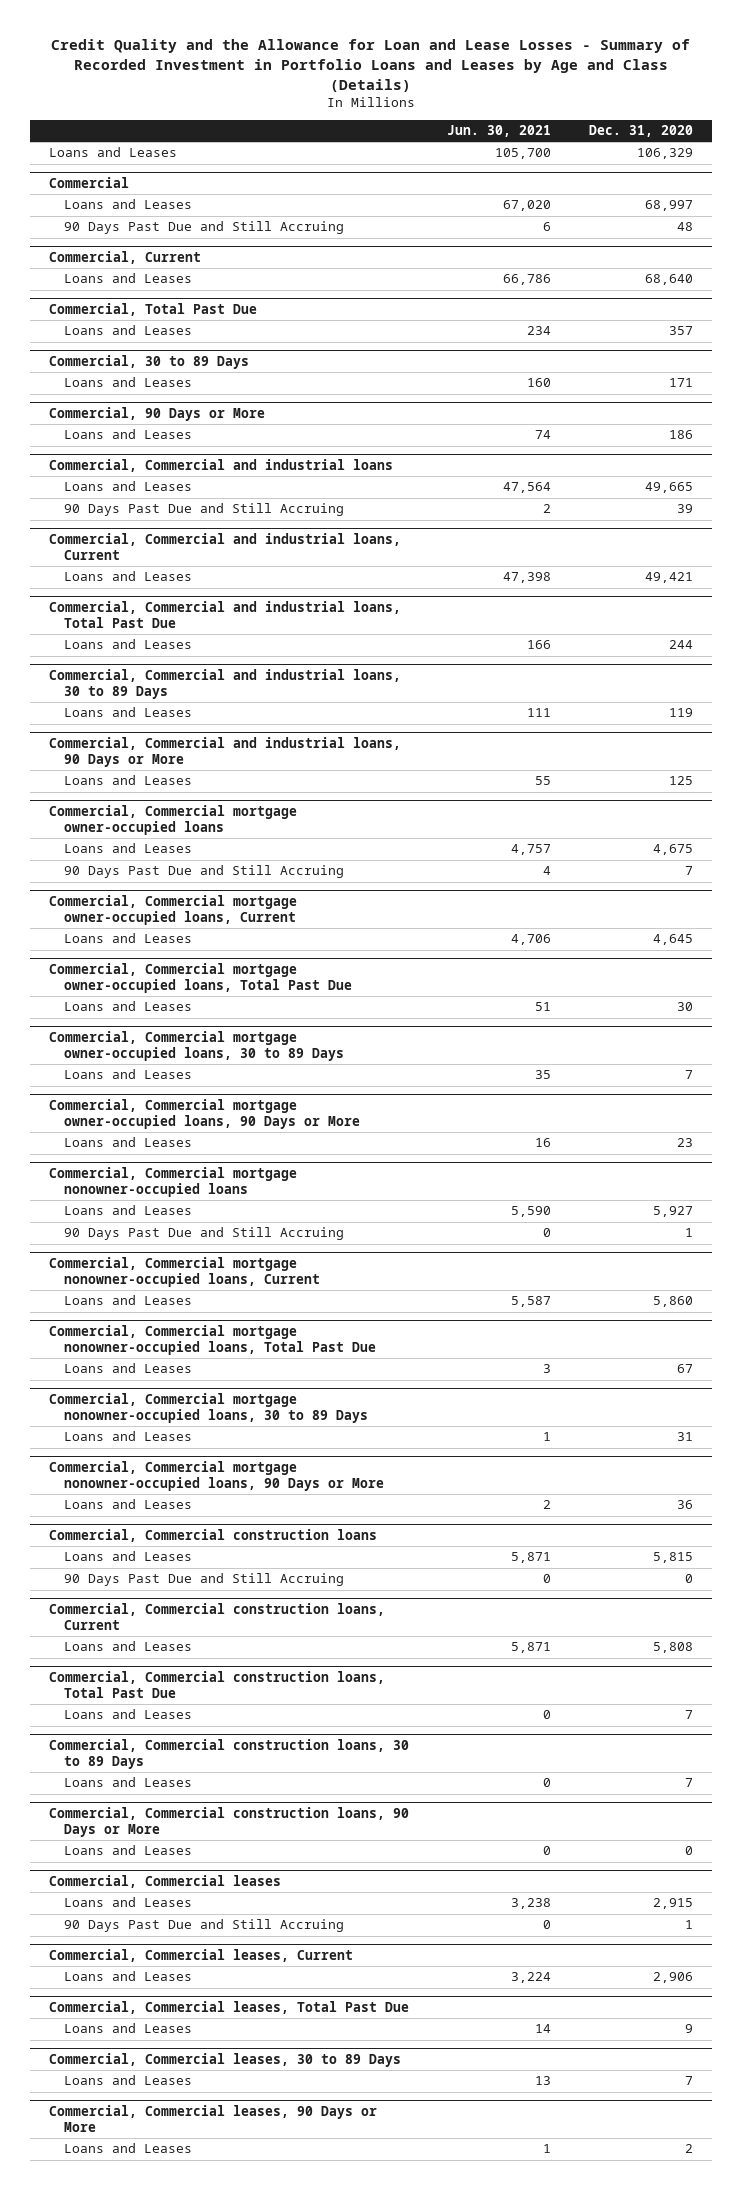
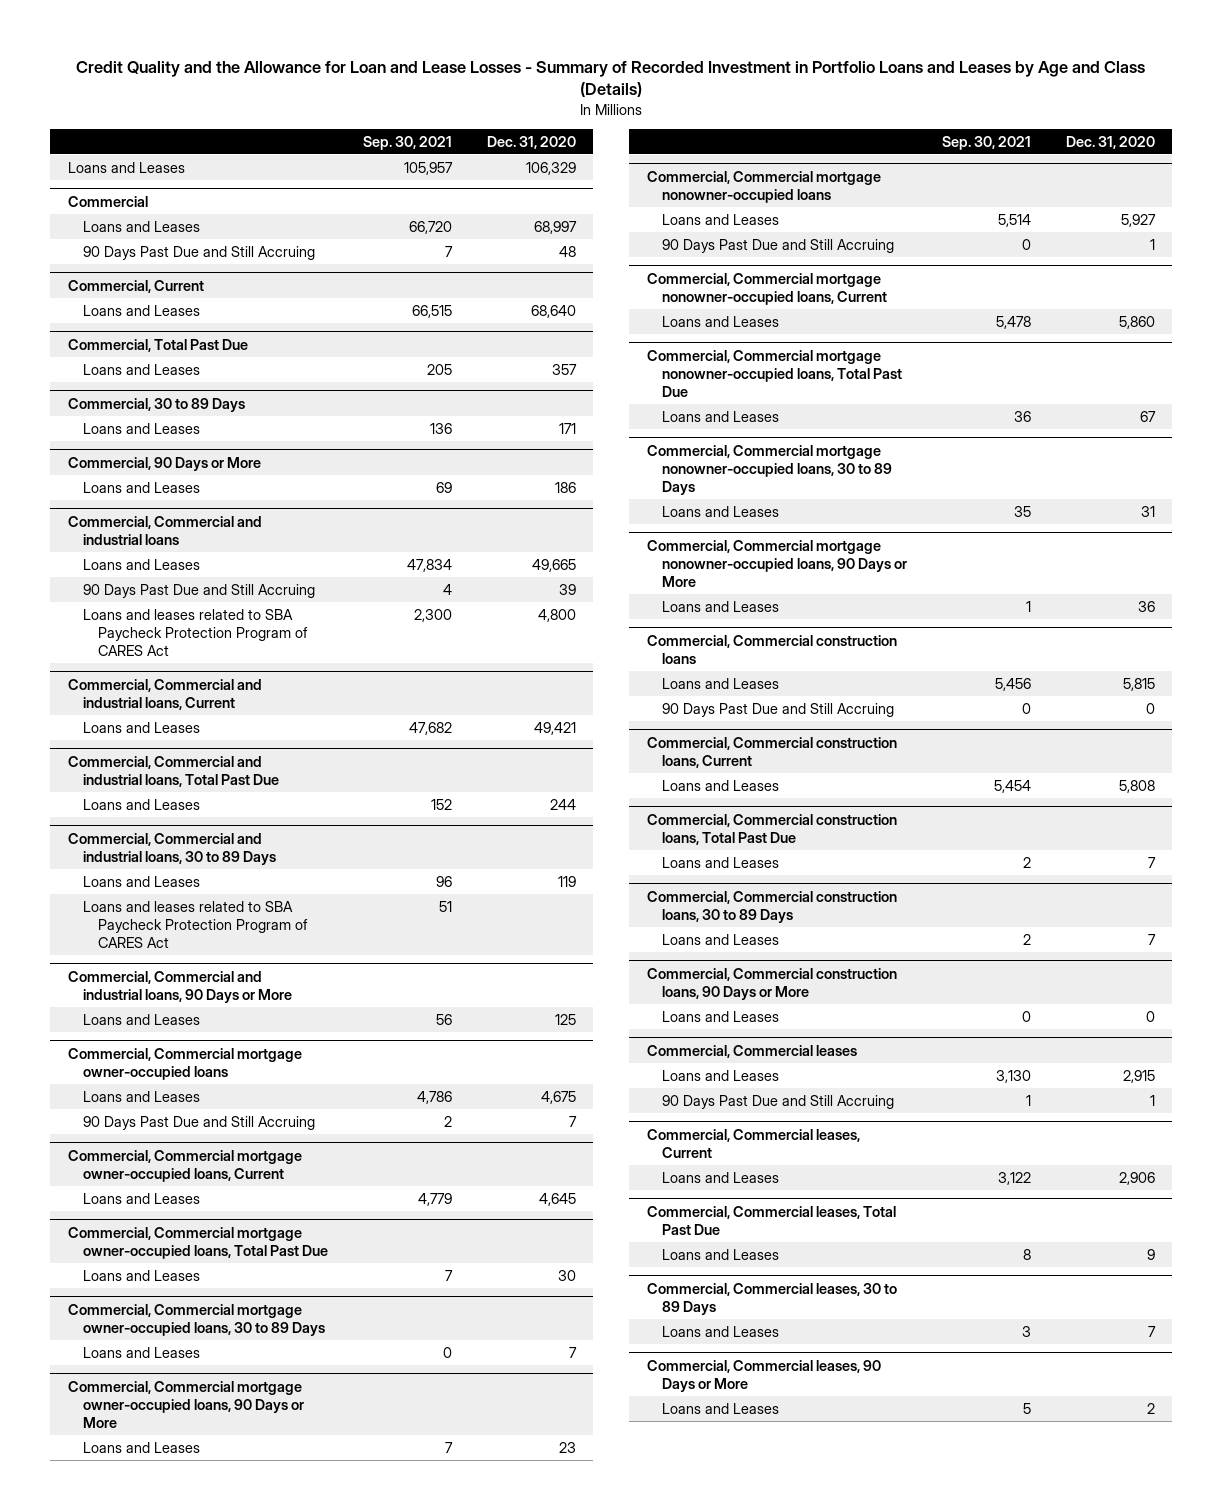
- | Jun. 30, 2021 | Dec. 31, 2020
+ | Sep. 30, 2021 | Dec. 31, 2020
@ Commercial, Commercial and industrial loans
+ Loans and leases related to SBA Paycheck Protection Program of CARES Act | 2,300 | 4,800
@ Commercial, Commercial and industrial loans, 30 to 89 Days
+ Loans and leases related to SBA Paycheck Protection Program of CARES Act | 51 |

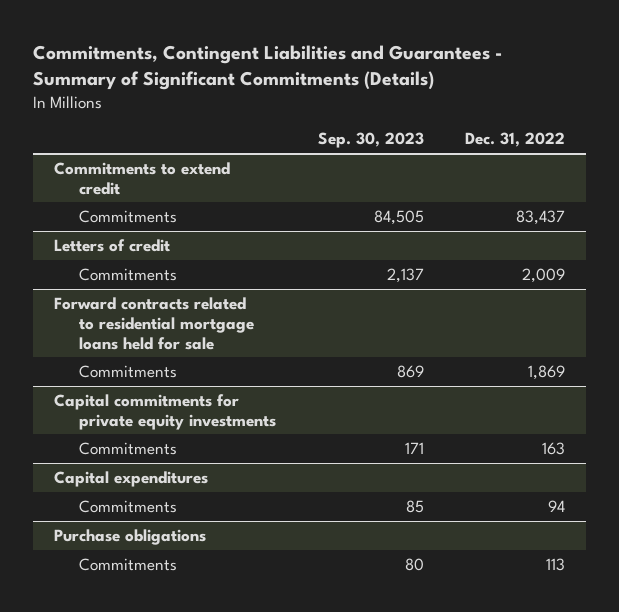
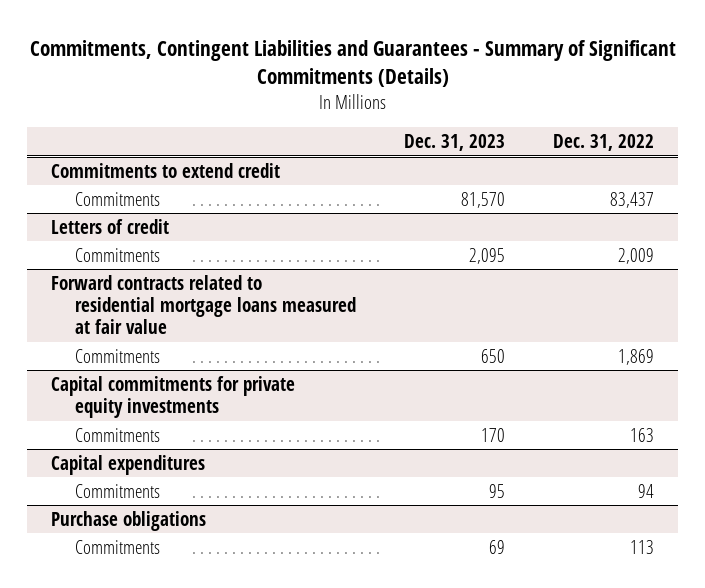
- | Sep. 30, 2023 | Dec. 31, 2022
+ | Dec. 31, 2023 | Dec. 31, 2022
- Forward contracts related to residential mortgage loans held for sale
+ Forward contracts related to residential mortgage loans measured at fair value

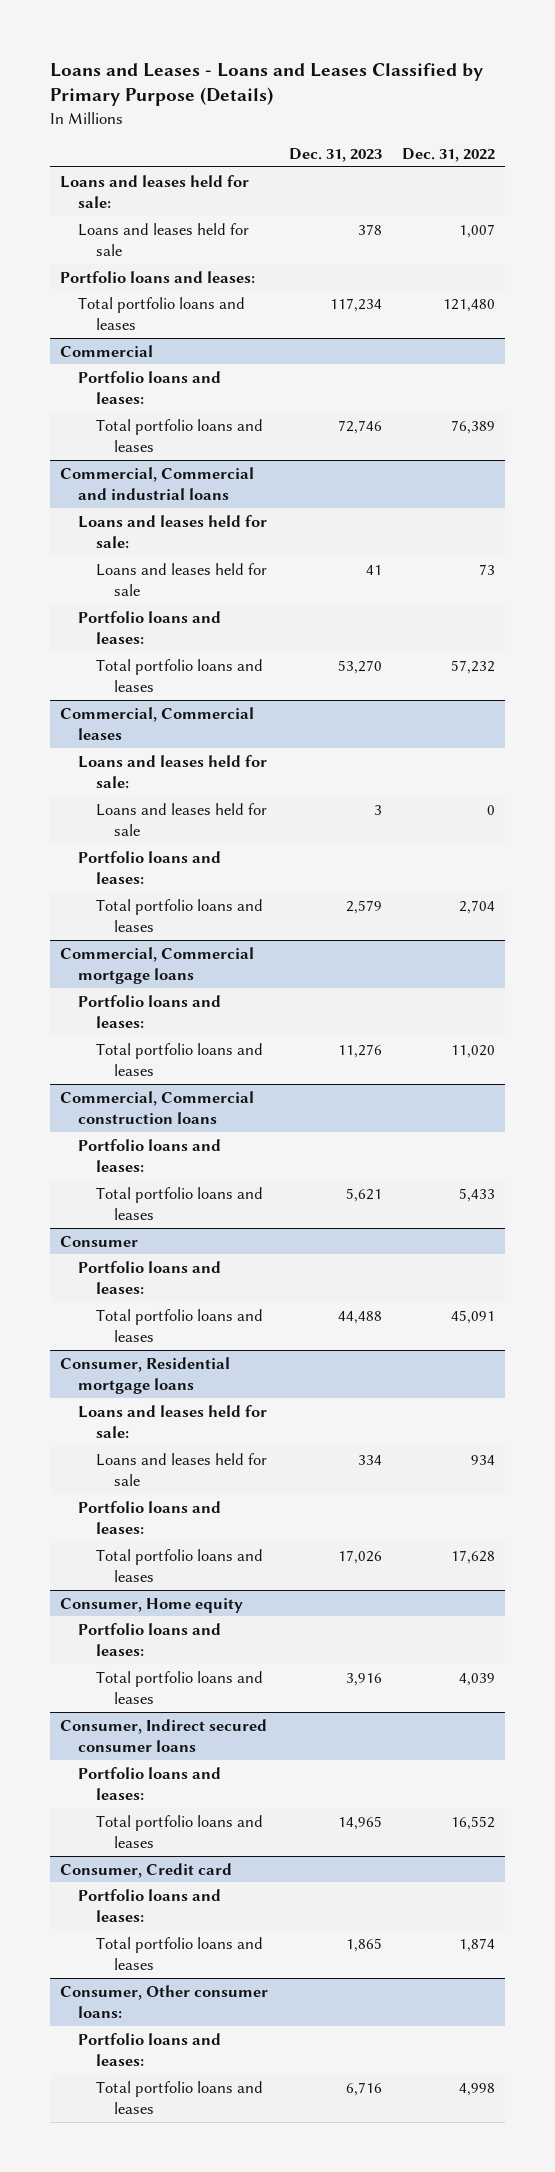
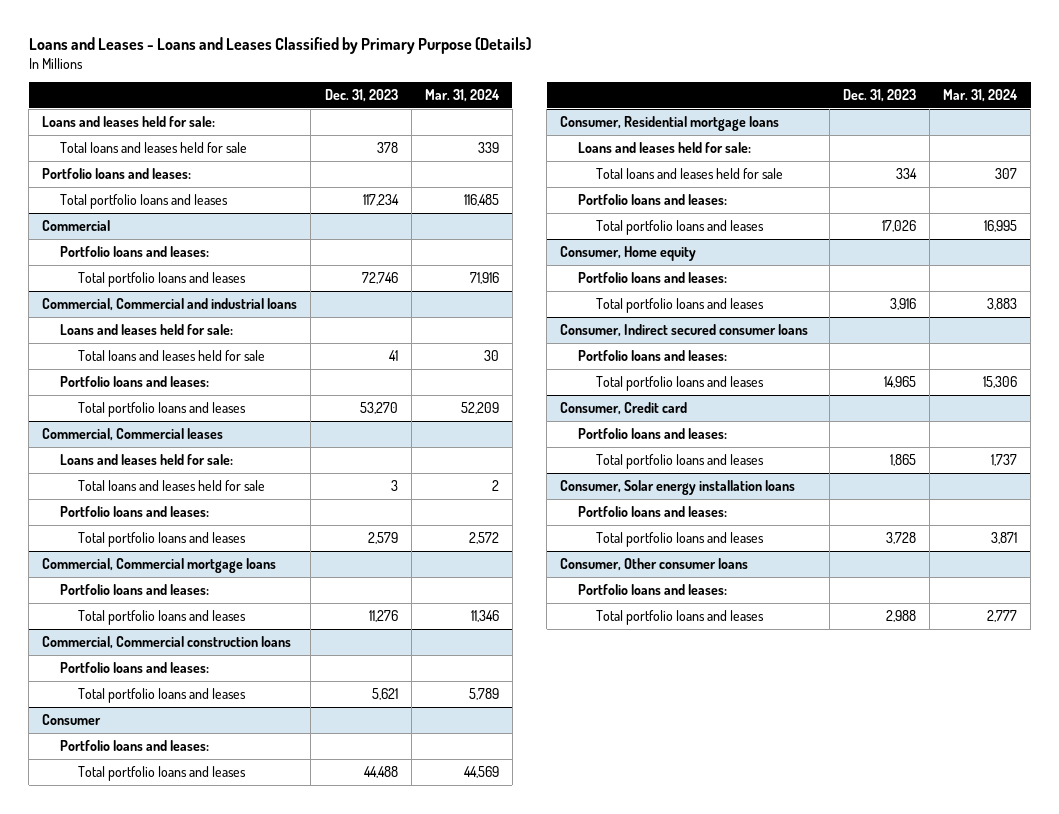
- | Dec. 31, 2023 | Dec. 31, 2022
+ | Dec. 31, 2023 | Mar. 31, 2024
- Loans and leases held for sale | 378 | 1,007
+ Total loans and leases held for sale | 378 | 339
@ Commercial, Commercial and industrial loans
- Loans and leases held for sale | 41 | 73
+ Total loans and leases held for sale | 41 | 30
@ Commercial, Commercial leases
- Loans and leases held for sale | 3 | 0
+ Total loans and leases held for sale | 3 | 2
@ Consumer, Residential mortgage loans
- Loans and leases held for sale | 334 | 934
+ Total loans and leases held for sale | 334 | 307
- Consumer, Other consumer loans:
+ Consumer, Solar energy installation loans
- Total portfolio loans and leases | 6,716 | 4,998
+ Total portfolio loans and leases | 3,728 | 3,871
+ Consumer, Other consumer loans
+ Portfolio loans and leases:
+ Total portfolio loans and leases | 2,988 | 2,777

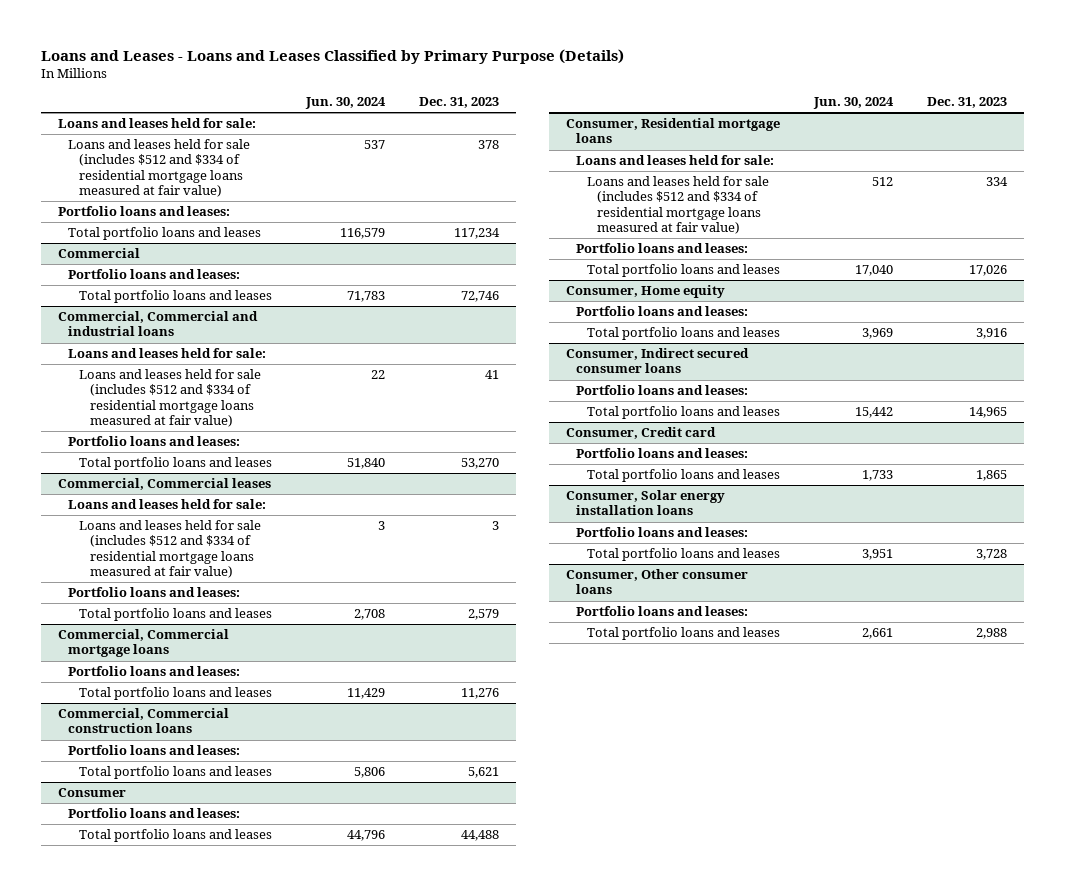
- | Dec. 31, 2023 | Mar. 31, 2024
+ | Jun. 30, 2024 | Dec. 31, 2023
- Total loans and leases held for sale | 378 | 339
+ Loans and leases held for sale (includes $512 and $334 of residential mortgage loans measured at fair value) | 537 | 378
@ Commercial, Commercial and industrial loans
- Total loans and leases held for sale | 41 | 30
+ Loans and leases held for sale (includes $512 and $334 of residential mortgage loans measured at fair value) | 22 | 41
@ Commercial, Commercial leases
- Total loans and leases held for sale | 3 | 2
+ Loans and leases held for sale (includes $512 and $334 of residential mortgage loans measured at fair value) | 3 | 3
@ Consumer, Residential mortgage loans
- Total loans and leases held for sale | 334 | 307
+ Loans and leases held for sale (includes $512 and $334 of residential mortgage loans measured at fair value) | 512 | 334

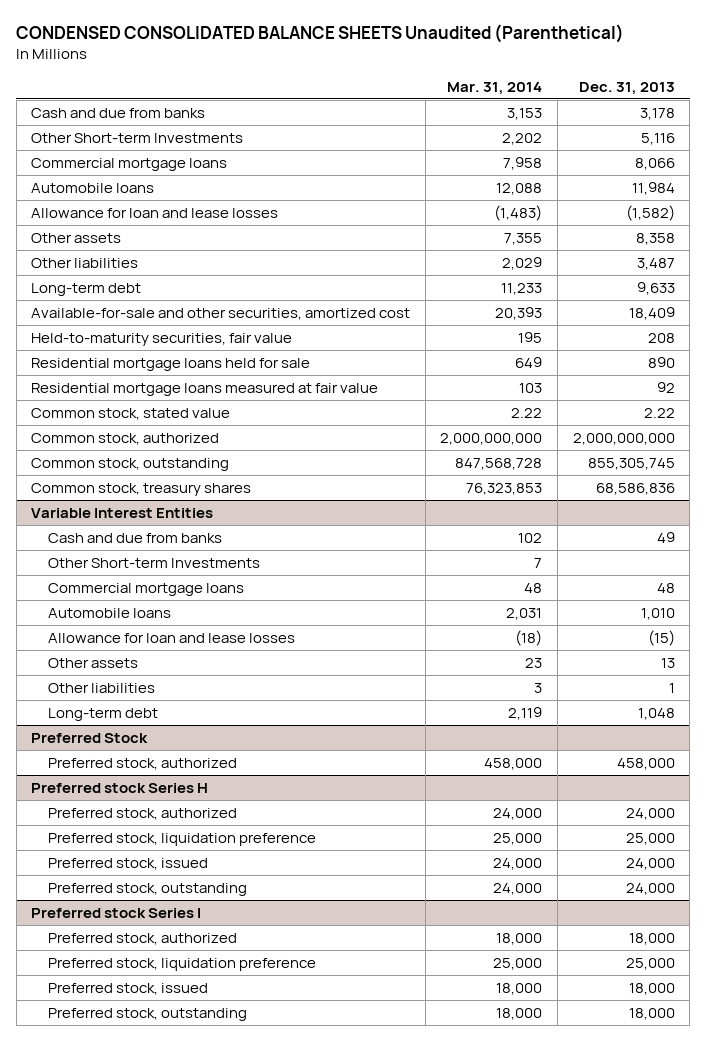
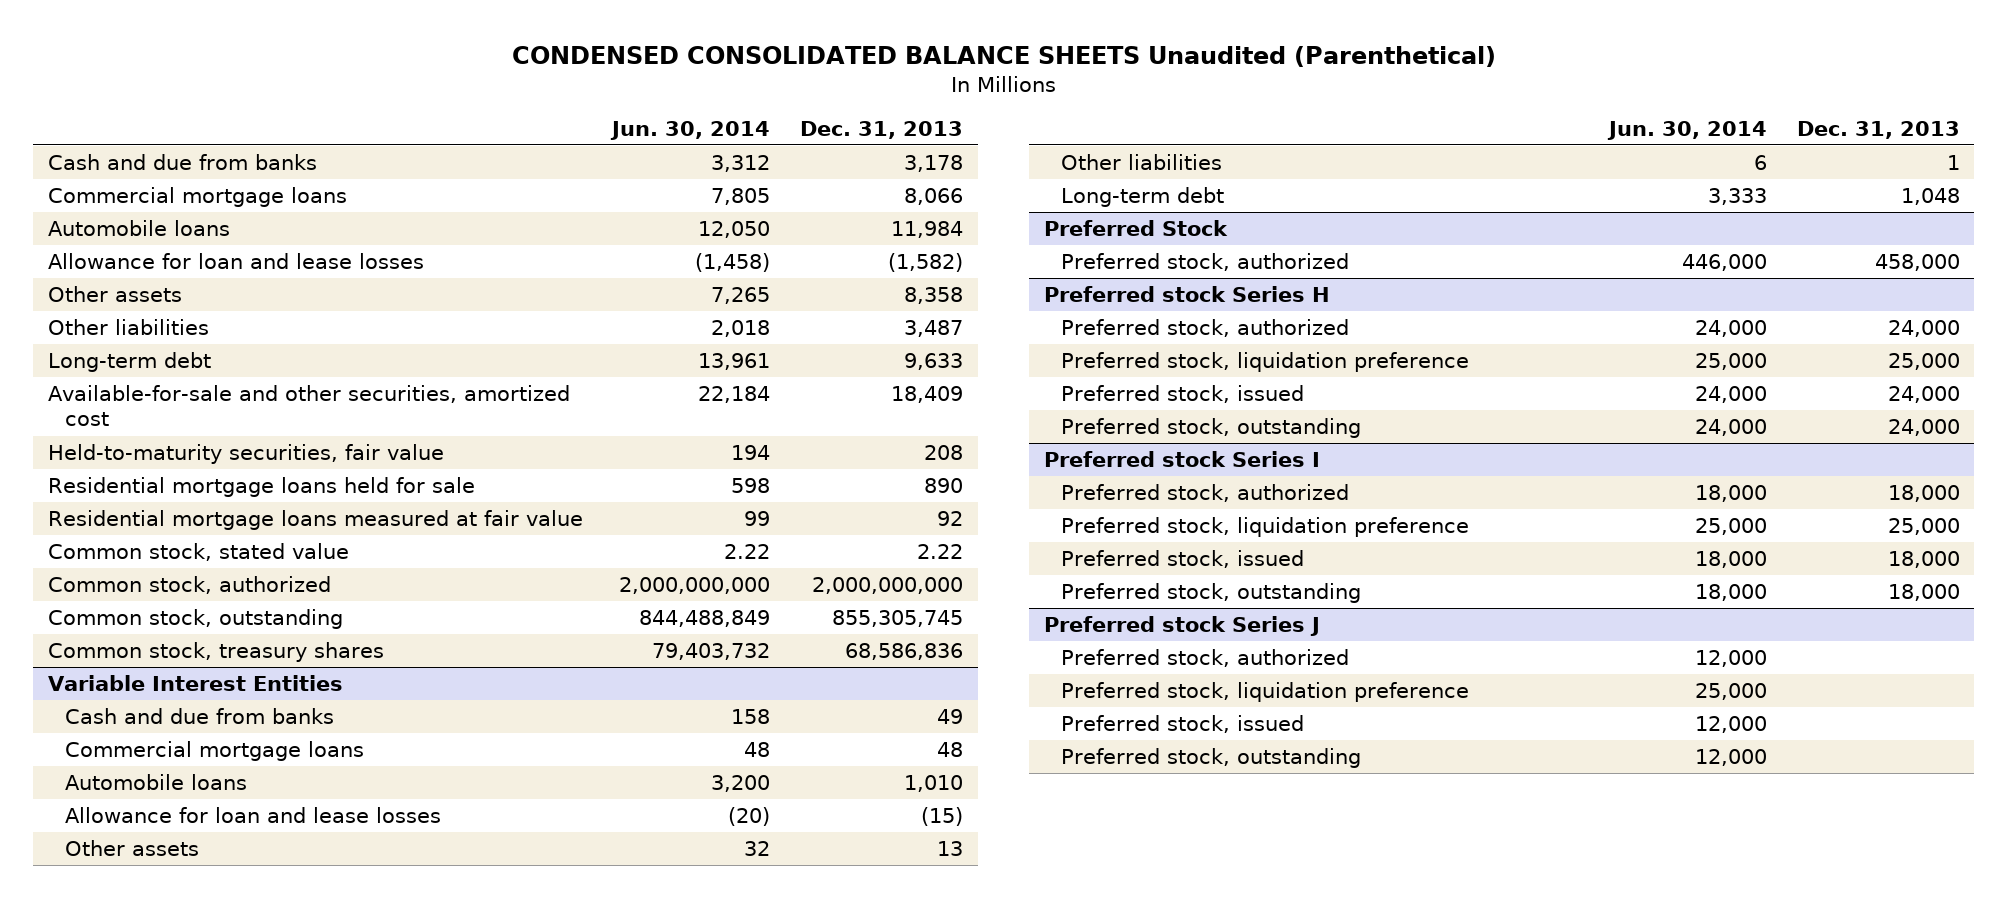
- | Mar. 31, 2014 | Dec. 31, 2013
+ | Jun. 30, 2014 | Dec. 31, 2013
- Other Short-term Investments | 2,202 | 5,116
@ Variable Interest Entities
- Other Short-term Investments | 7 |
+ Preferred stock Series J
+ Preferred stock, authorized | 12,000 |
+ Preferred stock, liquidation preference | 25,000 |
+ Preferred stock, issued | 12,000 |
+ Preferred stock, outstanding | 12,000 |

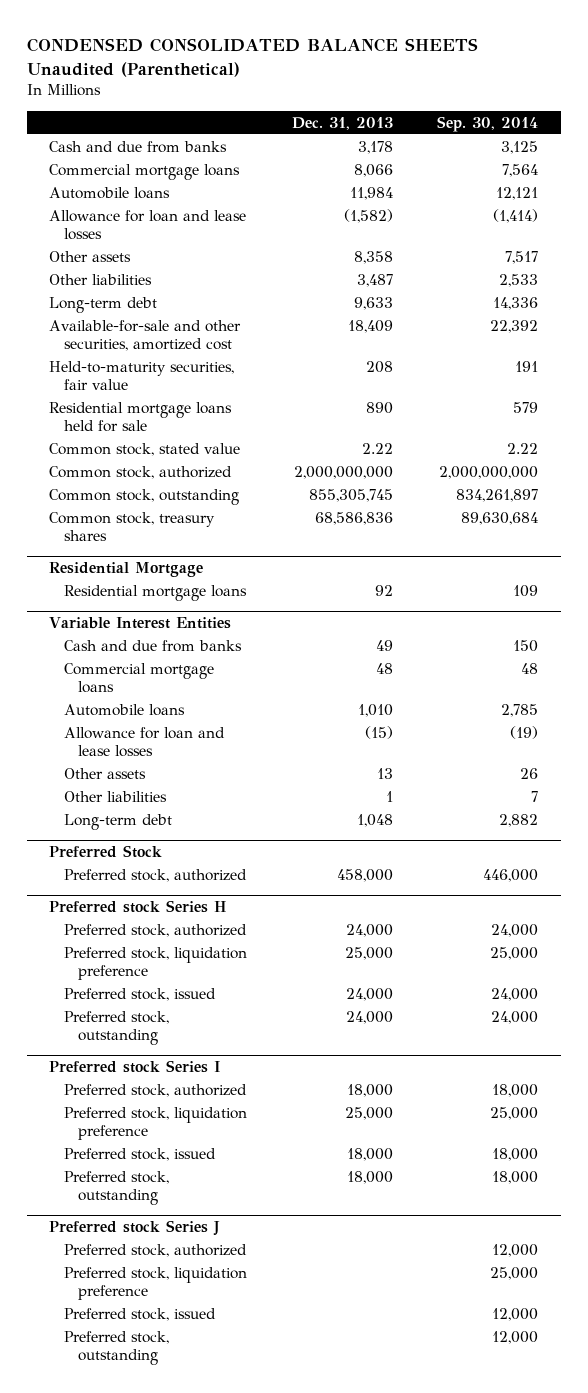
- | Jun. 30, 2014 | Dec. 31, 2013
+ | Dec. 31, 2013 | Sep. 30, 2014
- Residential mortgage loans measured at fair value | 99 | 92
+ Residential Mortgage
+ Residential mortgage loans | 92 | 109

